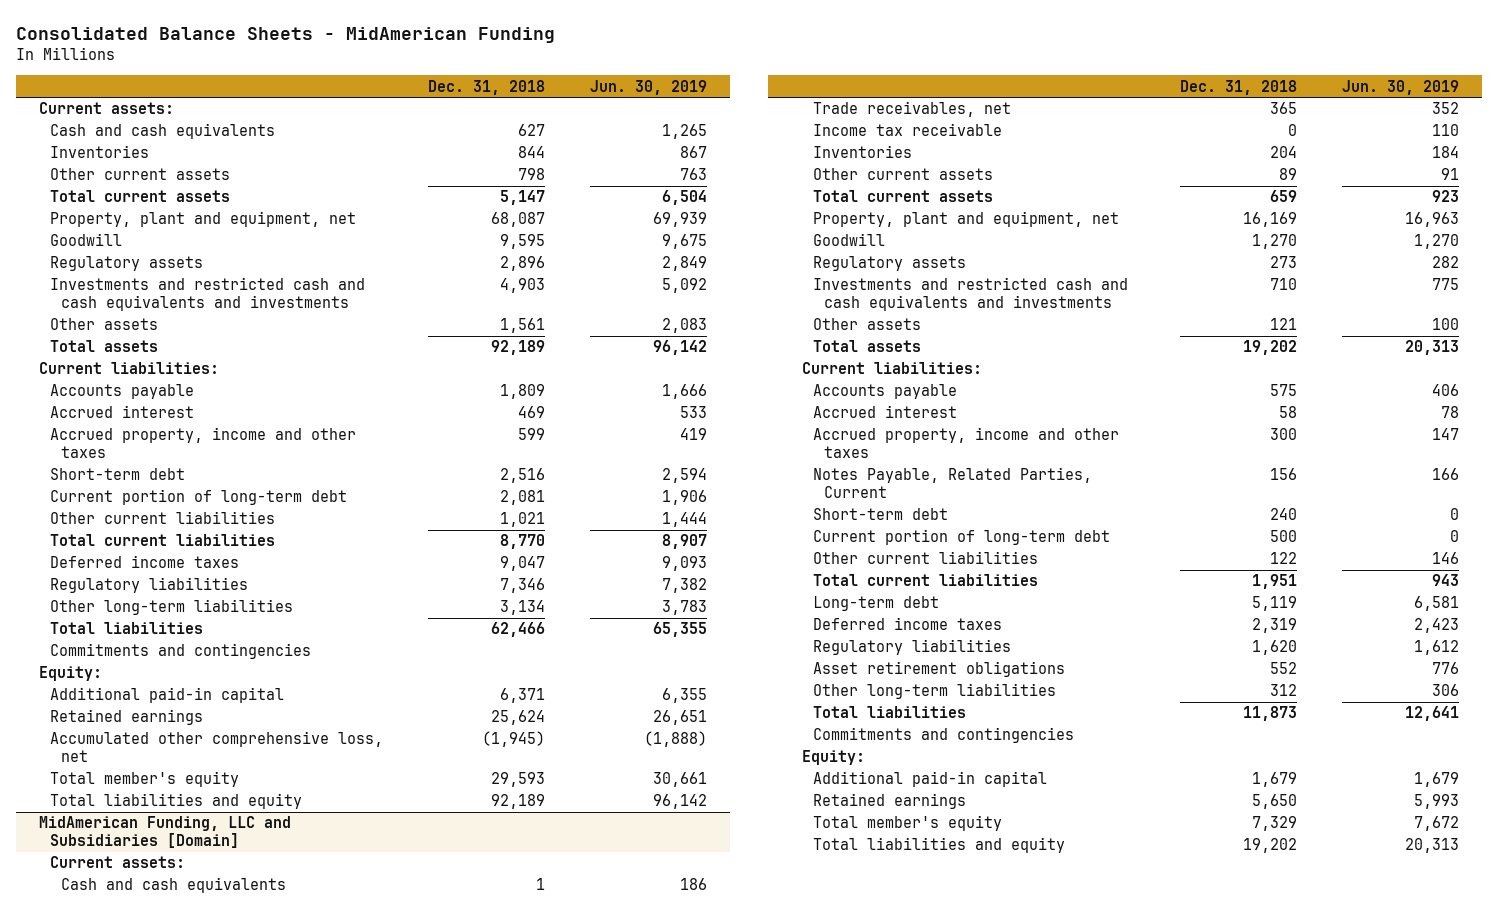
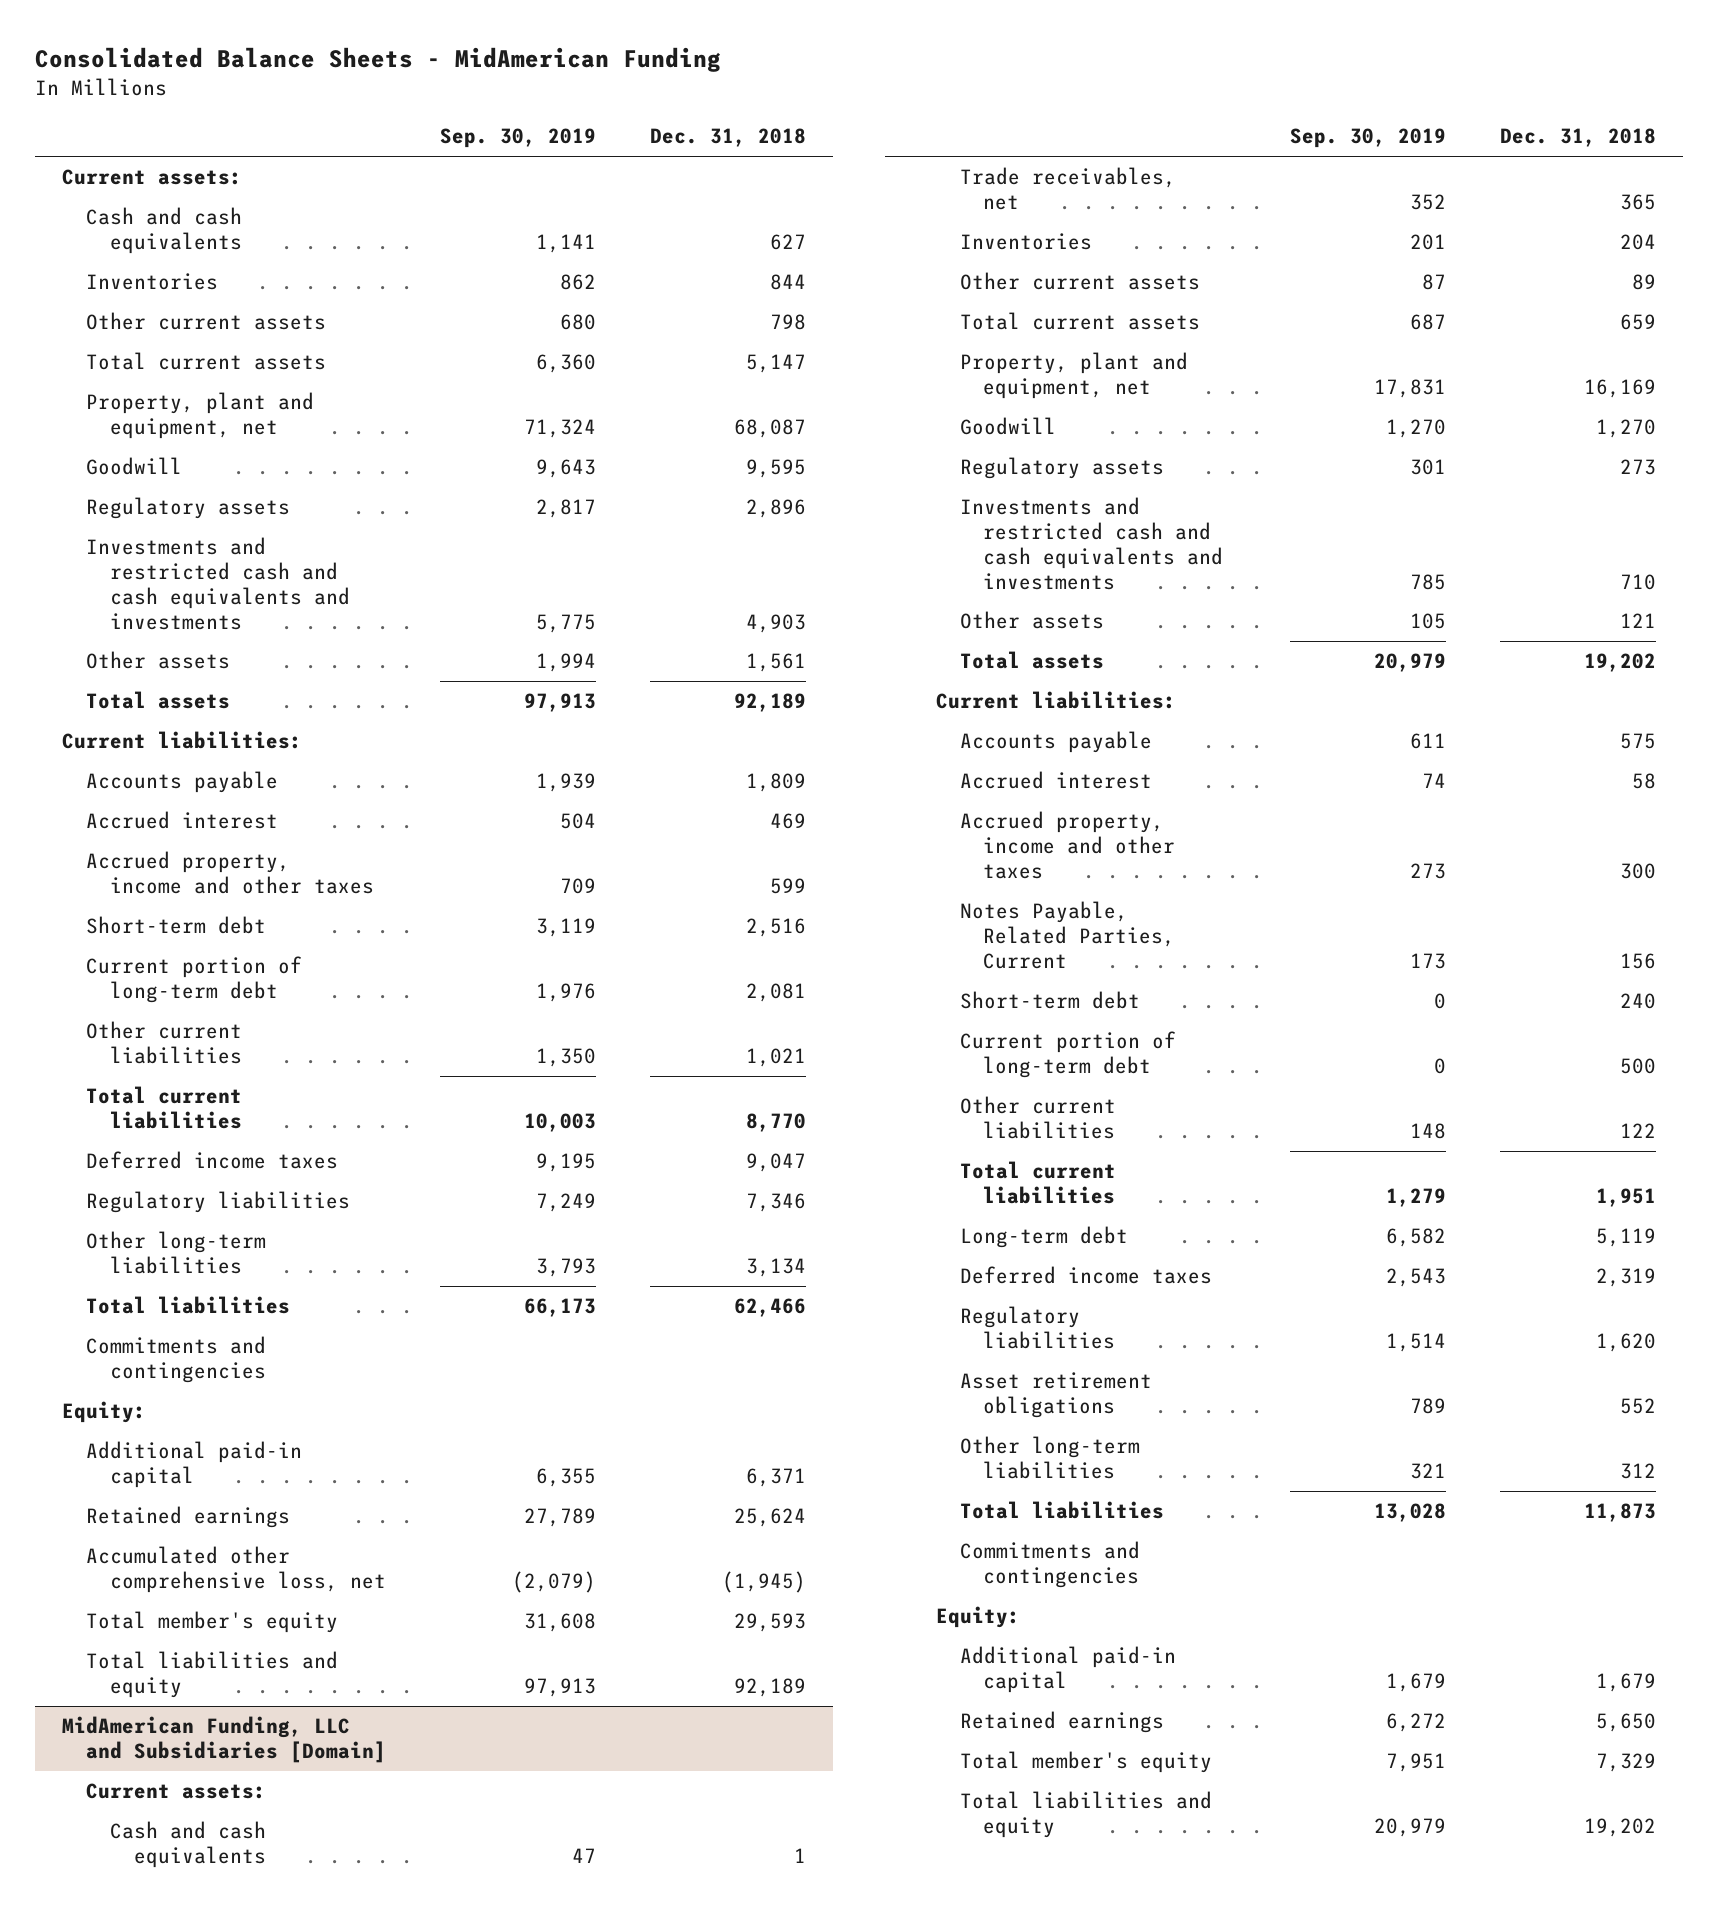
- | Dec. 31, 2018 | Jun. 30, 2019
+ | Sep. 30, 2019 | Dec. 31, 2018
@ MidAmerican Funding, LLC and Subsidiaries [Domain]
- Income tax receivable | 0 | 110

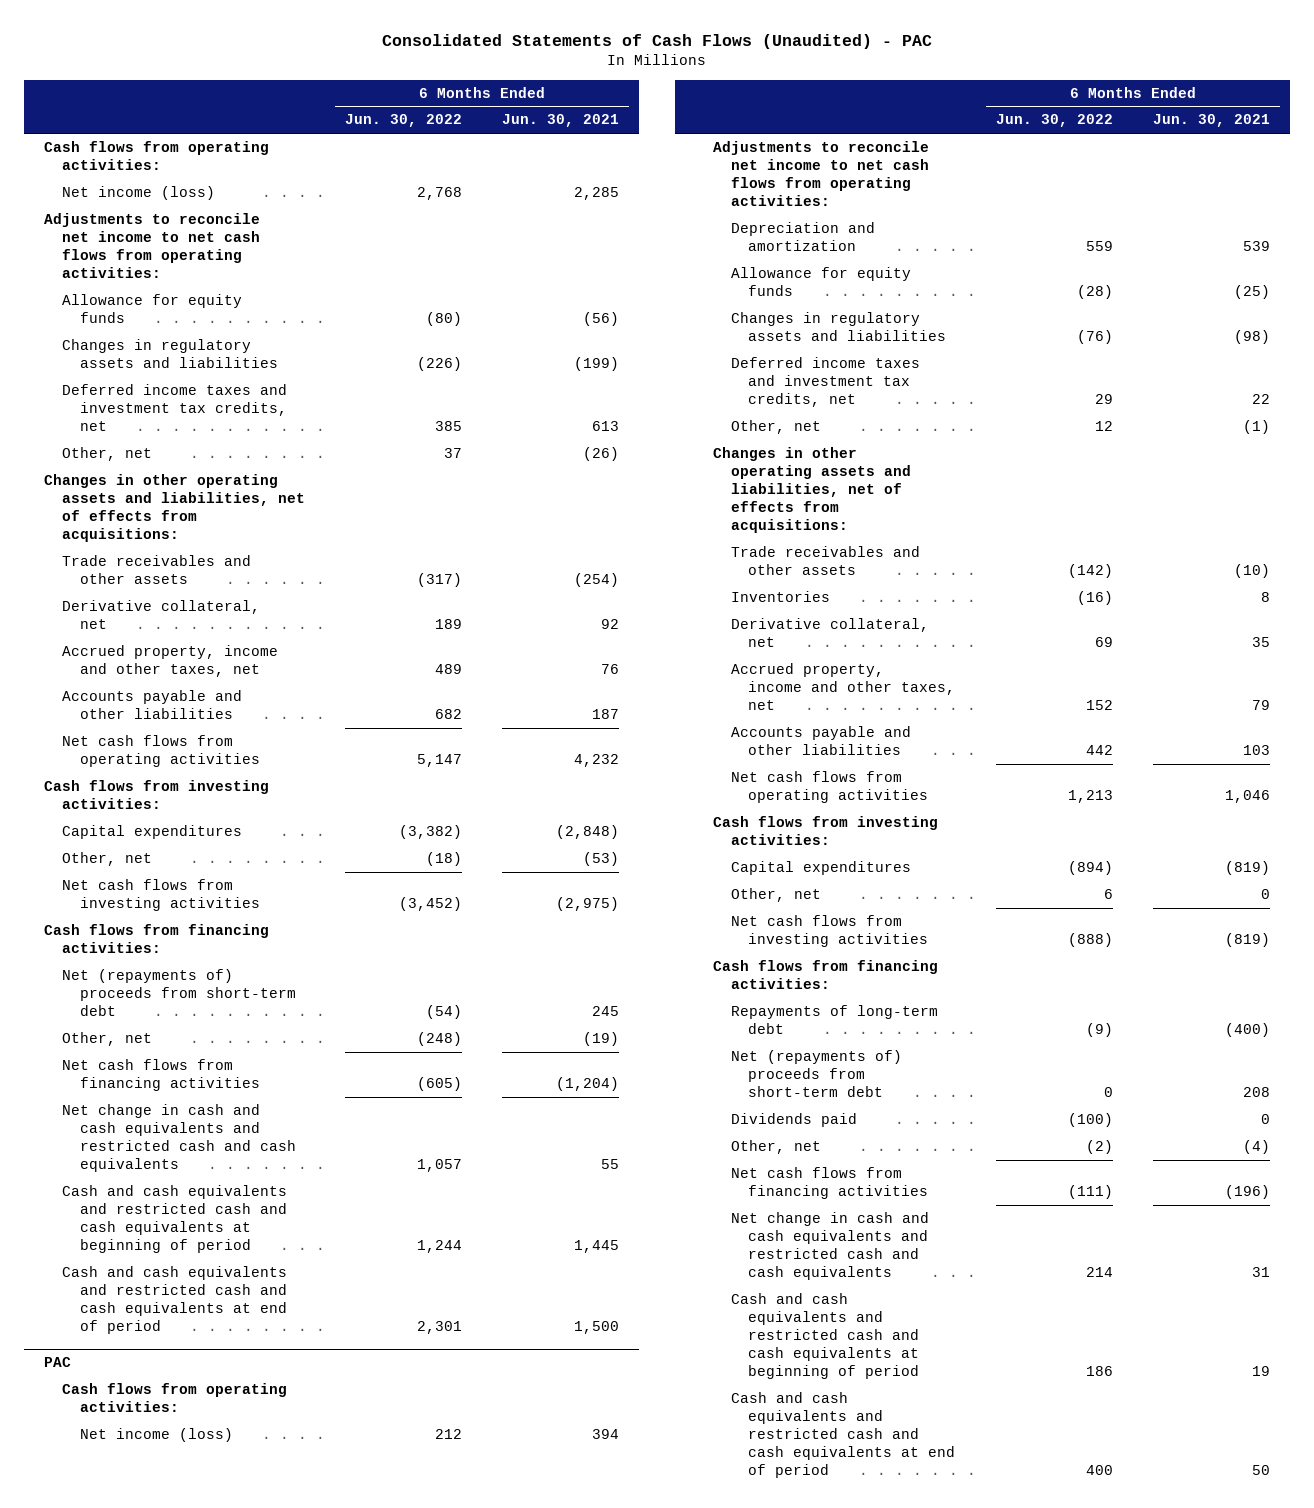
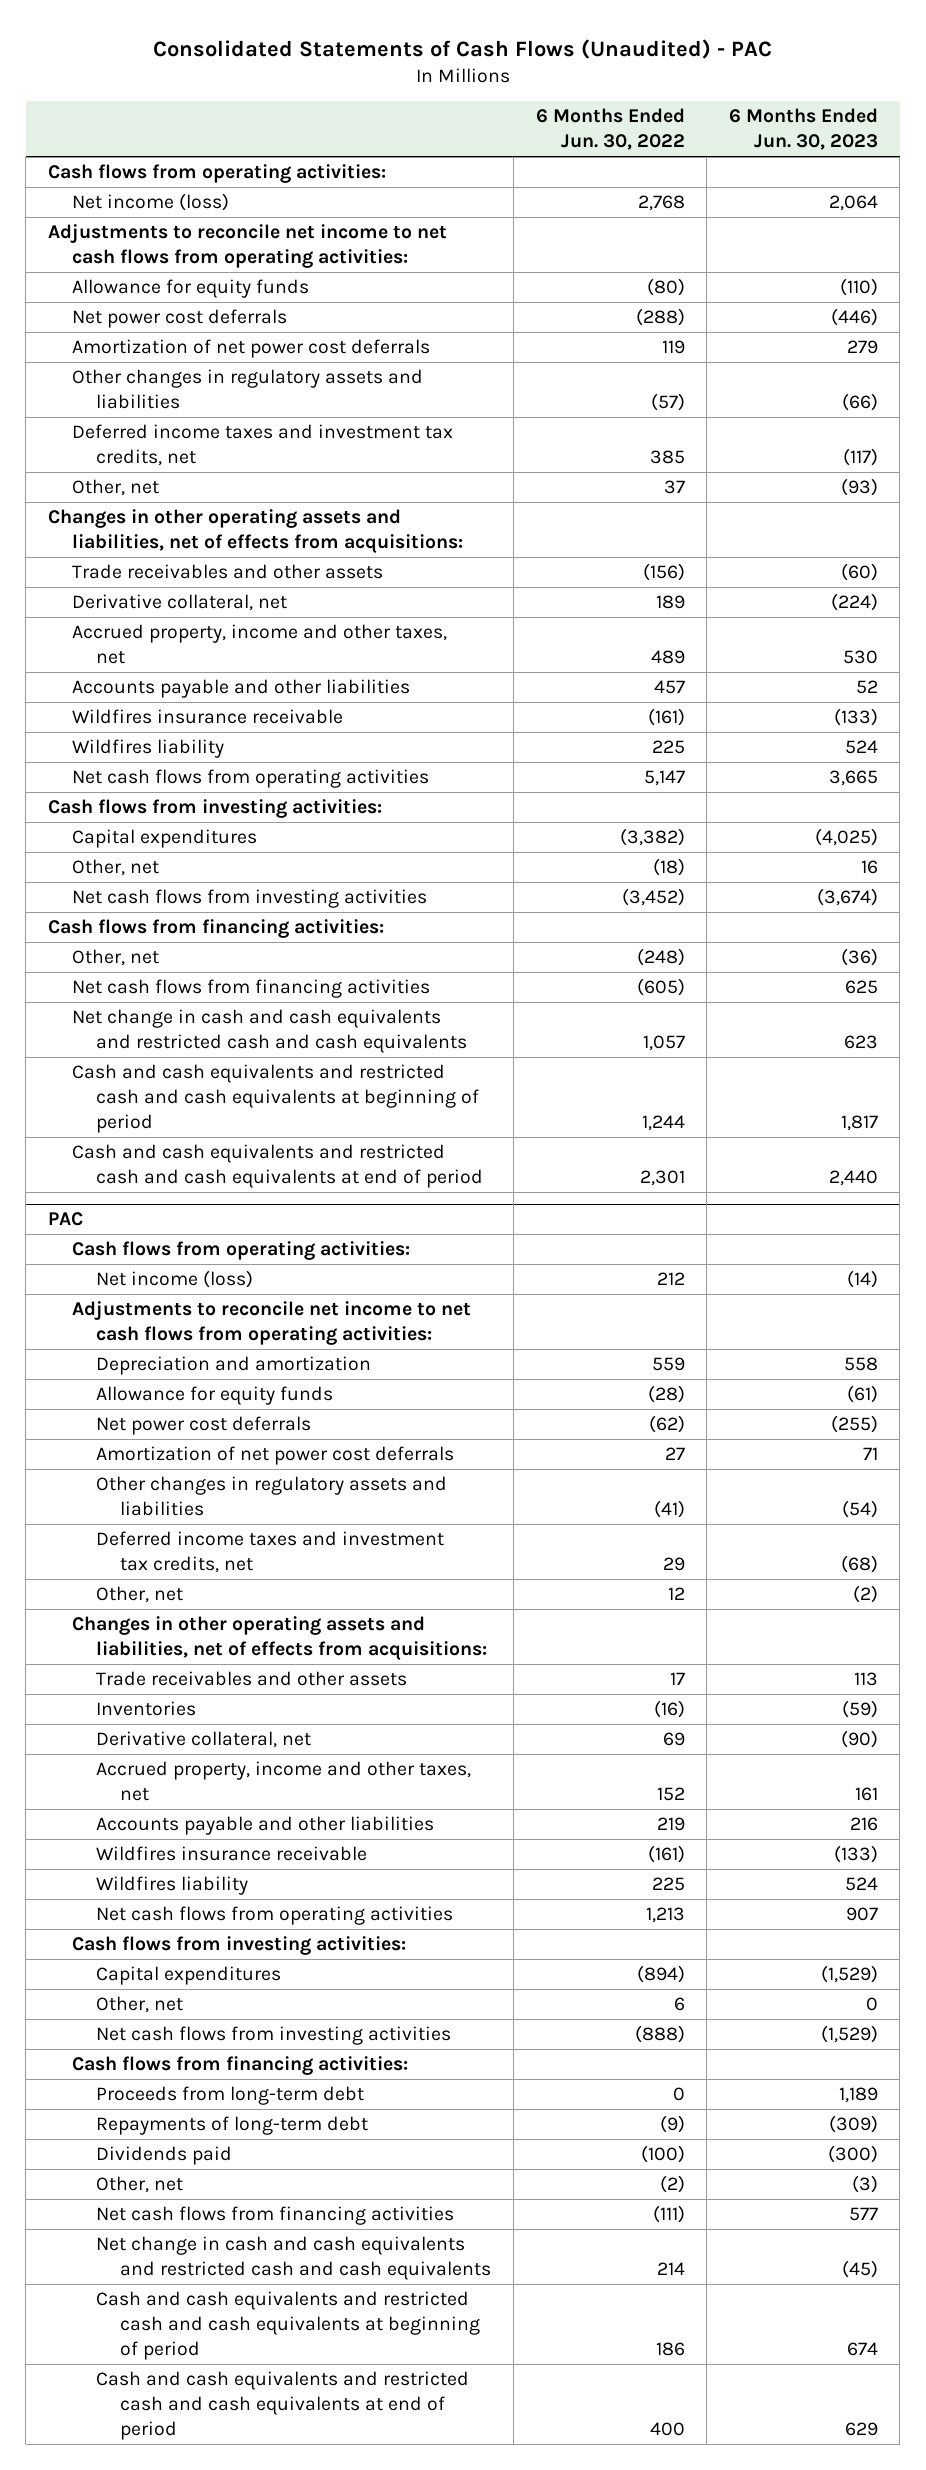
- | 6 Months Ended Jun. 30, 2022 | 6 Months Ended Jun. 30, 2021
+ | 6 Months Ended Jun. 30, 2022 | 6 Months Ended Jun. 30, 2023
- Changes in regulatory assets and liabilities | (226) | (199)
+ Net power cost deferrals | (288) | (446)
+ Amortization of net power cost deferrals | 119 | 279
+ Other changes in regulatory assets and liabilities | (57) | (66)
- Trade receivables and other assets | (317) | (254)
+ Trade receivables and other assets | (156) | (60)
- Accounts payable and other liabilities | 682 | 187
+ Accounts payable and other liabilities | 457 | 52
+ Wildfires insurance receivable | (161) | (133)
+ Wildfires liability | 225 | 524
- Net (repayments of) proceeds from short-term debt | (54) | 245
@ PAC
- Changes in regulatory assets and liabilities | (76) | (98)
+ Net power cost deferrals | (62) | (255)
+ Amortization of net power cost deferrals | 27 | 71
+ Other changes in regulatory assets and liabilities | (41) | (54)
- Trade receivables and other assets | (142) | (10)
+ Trade receivables and other assets | 17 | 113
- Accounts payable and other liabilities | 442 | 103
+ Accounts payable and other liabilities | 219 | 216
+ Wildfires insurance receivable | (161) | (133)
+ Wildfires liability | 225 | 524
+ Proceeds from long-term debt | 0 | 1,189
- Net (repayments of) proceeds from short-term debt | 0 | 208

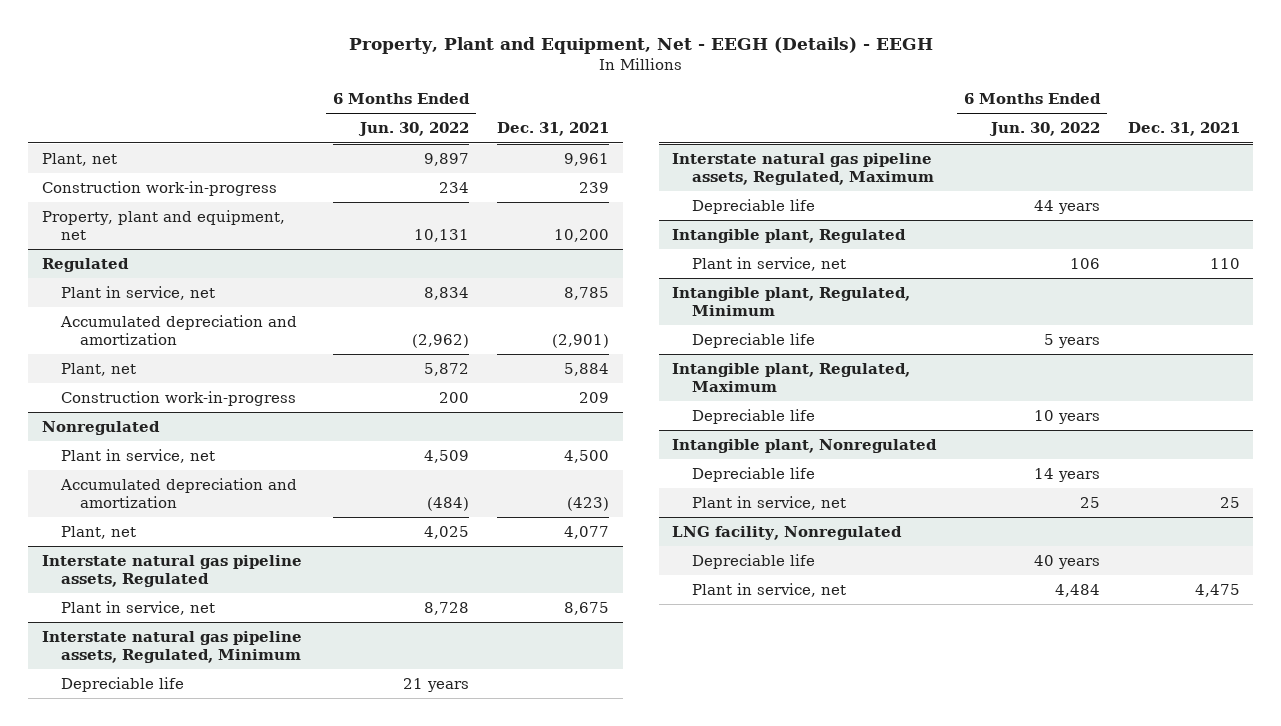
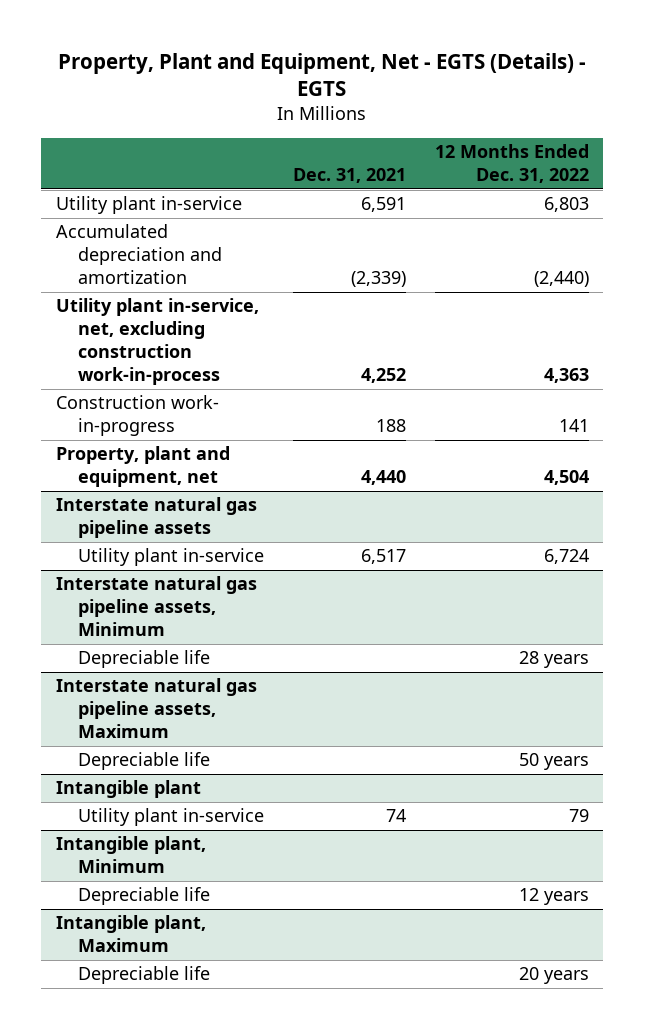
- Property, Plant and Equipment, Net - EEGH (Details) - EEGH
+ Property, Plant and Equipment, Net - EGTS (Details) - EGTS
- | 6 Months Ended Jun. 30, 2022 | Dec. 31, 2021
+ | Dec. 31, 2021 | 12 Months Ended Dec. 31, 2022
- Plant, net | 9,897 | 9,961
- Construction work-in-progress | 234 | 239
- Property, plant and equipment, net | 10,131 | 10,200
- Regulated
- Plant in service, net | 8,834 | 8,785
- Accumulated depreciation and amortization | (2,962) | (2,901)
- Plant, net | 5,872 | 5,884
- Construction work-in-progress | 200 | 209
- Nonregulated
- Plant in service, net | 4,509 | 4,500
- Accumulated depreciation and amortization | (484) | (423)
- Plant, net | 4,025 | 4,077
- Interstate natural gas pipeline assets, Regulated
- Plant in service, net | 8,728 | 8,675
- Interstate natural gas pipeline assets, Regulated, Minimum
- Depreciable life | 21 years |
- Interstate natural gas pipeline assets, Regulated, Maximum
- Depreciable life | 44 years |
- Intangible plant, Regulated
- Plant in service, net | 106 | 110
- Intangible plant, Regulated, Minimum
+ Utility plant in-service | 6,591 | 6,803
+ Accumulated depreciation and amortization | (2,339) | (2,440)
+ Utility plant in-service, net, excluding construction work-in-process | 4,252 | 4,363
+ Construction work- in-progress | 188 | 141
+ Property, plant and equipment, net | 4,440 | 4,504
+ Interstate natural gas pipeline assets
+ Utility plant in-service | 6,517 | 6,724
+ Interstate natural gas pipeline assets, Minimum
- Intangible plant, Regulated, Maximum
+ Interstate natural gas pipeline assets, Maximum
- Intangible plant, Nonregulated
+ Intangible plant
+ Utility plant in-service | 74 | 79
+ Intangible plant, Minimum
- Plant in service, net | 25 | 25
- LNG facility, Nonregulated
+ Intangible plant, Maximum
- Plant in service, net | 4,484 | 4,475

